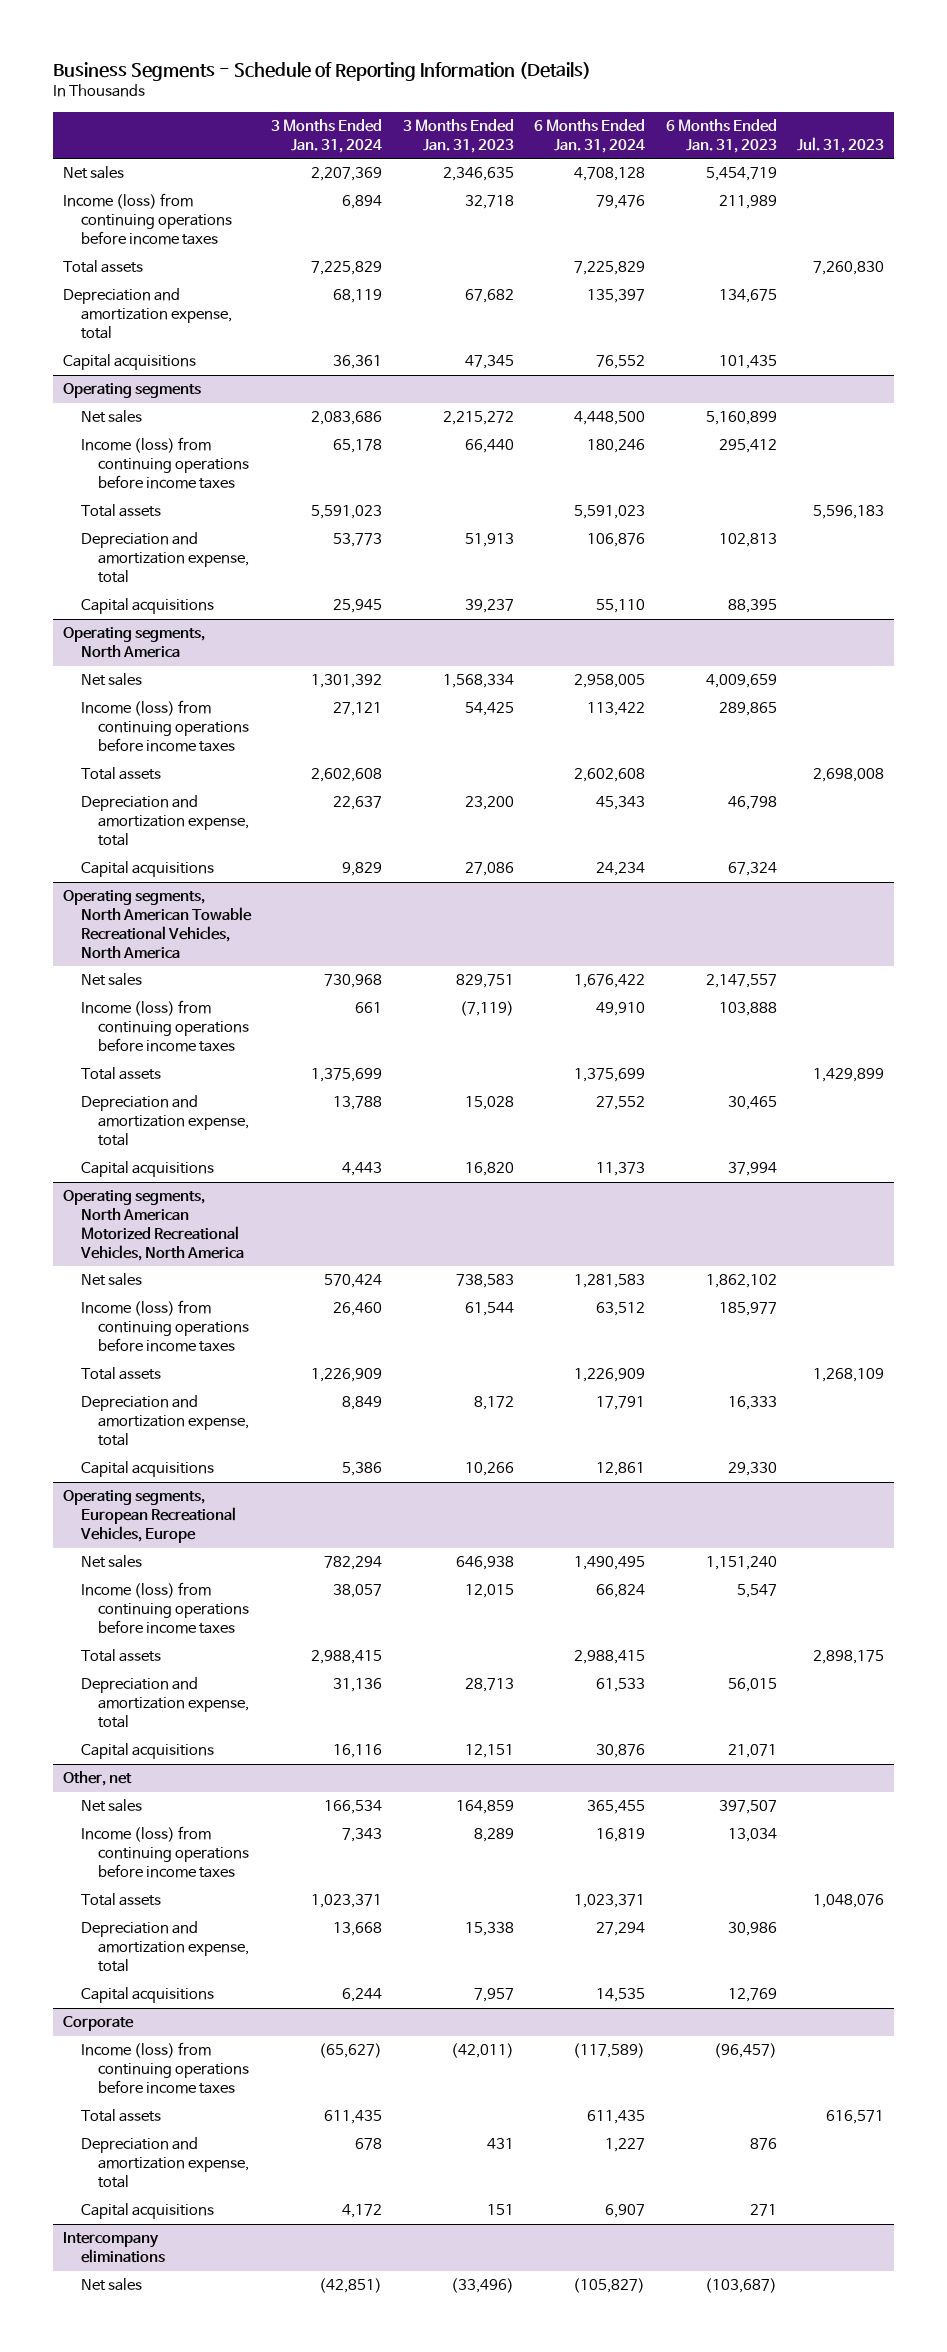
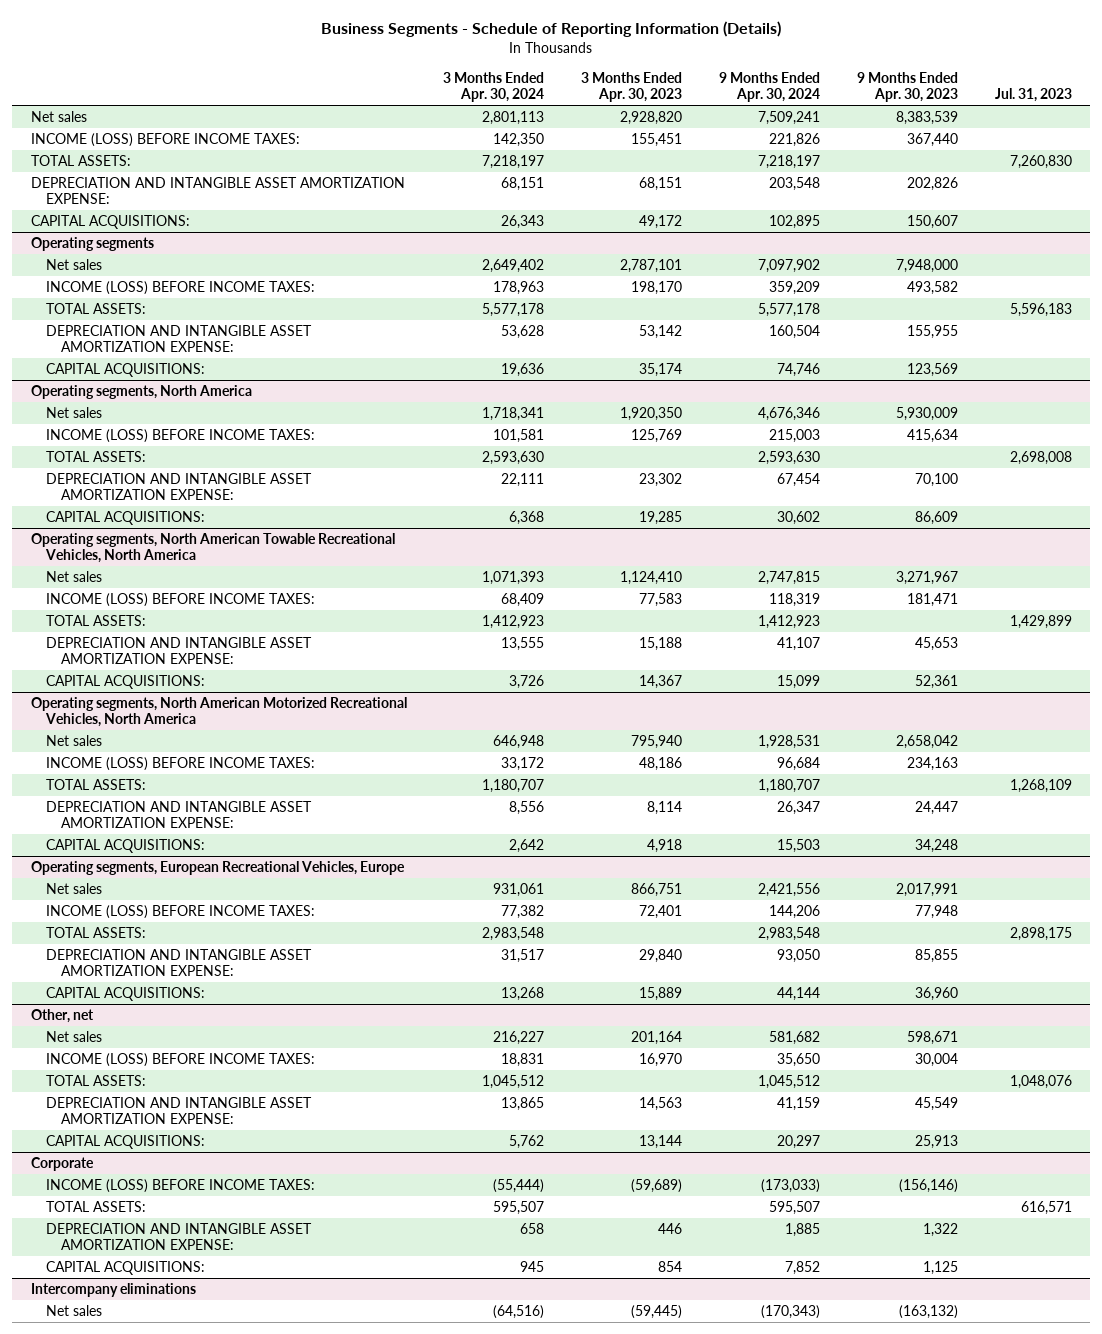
- | 3 Months Ended Jan. 31, 2024 | 3 Months Ended Jan. 31, 2023 | 6 Months Ended Jan. 31, 2024 | 6 Months Ended Jan. 31, 2023 | Jul. 31, 2023
+ | 3 Months Ended Apr. 30, 2024 | 3 Months Ended Apr. 30, 2023 | 9 Months Ended Apr. 30, 2024 | 9 Months Ended Apr. 30, 2023 | Jul. 31, 2023
- Income (loss) from continuing operations before income taxes | 6,894 | 32,718 | 79,476 | 211,989 |
- Total assets | 7,225,829 | | 7,225,829 | | 7,260,830
- Depreciation and amortization expense, total | 68,119 | 67,682 | 135,397 | 134,675 |
- Capital acquisitions | 36,361 | 47,345 | 76,552 | 101,435 |
+ INCOME (LOSS) BEFORE INCOME TAXES: | 142,350 | 155,451 | 221,826 | 367,440 |
+ TOTAL ASSETS: | 7,218,197 | | 7,218,197 | | 7,260,830
+ DEPRECIATION AND INTANGIBLE ASSET AMORTIZATION EXPENSE: | 68,151 | 68,151 | 203,548 | 202,826 |
+ CAPITAL ACQUISITIONS: | 26,343 | 49,172 | 102,895 | 150,607 |
@ Operating segments
- Income (loss) from continuing operations before income taxes | 65,178 | 66,440 | 180,246 | 295,412 |
- Total assets | 5,591,023 | | 5,591,023 | | 5,596,183
- Depreciation and amortization expense, total | 53,773 | 51,913 | 106,876 | 102,813 |
- Capital acquisitions | 25,945 | 39,237 | 55,110 | 88,395 |
+ INCOME (LOSS) BEFORE INCOME TAXES: | 178,963 | 198,170 | 359,209 | 493,582 |
+ TOTAL ASSETS: | 5,577,178 | | 5,577,178 | | 5,596,183
+ DEPRECIATION AND INTANGIBLE ASSET AMORTIZATION EXPENSE: | 53,628 | 53,142 | 160,504 | 155,955 |
+ CAPITAL ACQUISITIONS: | 19,636 | 35,174 | 74,746 | 123,569 |
@ Operating segments, North America
- Income (loss) from continuing operations before income taxes | 27,121 | 54,425 | 113,422 | 289,865 |
- Total assets | 2,602,608 | | 2,602,608 | | 2,698,008
- Depreciation and amortization expense, total | 22,637 | 23,200 | 45,343 | 46,798 |
- Capital acquisitions | 9,829 | 27,086 | 24,234 | 67,324 |
+ INCOME (LOSS) BEFORE INCOME TAXES: | 101,581 | 125,769 | 215,003 | 415,634 |
+ TOTAL ASSETS: | 2,593,630 | | 2,593,630 | | 2,698,008
+ DEPRECIATION AND INTANGIBLE ASSET AMORTIZATION EXPENSE: | 22,111 | 23,302 | 67,454 | 70,100 |
+ CAPITAL ACQUISITIONS: | 6,368 | 19,285 | 30,602 | 86,609 |
@ Operating segments, North American Towable Recreational Vehicles, North America
- Income (loss) from continuing operations before income taxes | 661 | (7,119) | 49,910 | 103,888 |
- Total assets | 1,375,699 | | 1,375,699 | | 1,429,899
- Depreciation and amortization expense, total | 13,788 | 15,028 | 27,552 | 30,465 |
- Capital acquisitions | 4,443 | 16,820 | 11,373 | 37,994 |
+ INCOME (LOSS) BEFORE INCOME TAXES: | 68,409 | 77,583 | 118,319 | 181,471 |
+ TOTAL ASSETS: | 1,412,923 | | 1,412,923 | | 1,429,899
+ DEPRECIATION AND INTANGIBLE ASSET AMORTIZATION EXPENSE: | 13,555 | 15,188 | 41,107 | 45,653 |
+ CAPITAL ACQUISITIONS: | 3,726 | 14,367 | 15,099 | 52,361 |
@ Operating segments, North American Motorized Recreational Vehicles, North America
- Income (loss) from continuing operations before income taxes | 26,460 | 61,544 | 63,512 | 185,977 |
- Total assets | 1,226,909 | | 1,226,909 | | 1,268,109
- Depreciation and amortization expense, total | 8,849 | 8,172 | 17,791 | 16,333 |
- Capital acquisitions | 5,386 | 10,266 | 12,861 | 29,330 |
+ INCOME (LOSS) BEFORE INCOME TAXES: | 33,172 | 48,186 | 96,684 | 234,163 |
+ TOTAL ASSETS: | 1,180,707 | | 1,180,707 | | 1,268,109
+ DEPRECIATION AND INTANGIBLE ASSET AMORTIZATION EXPENSE: | 8,556 | 8,114 | 26,347 | 24,447 |
+ CAPITAL ACQUISITIONS: | 2,642 | 4,918 | 15,503 | 34,248 |
@ Operating segments, European Recreational Vehicles, Europe
- Income (loss) from continuing operations before income taxes | 38,057 | 12,015 | 66,824 | 5,547 |
- Total assets | 2,988,415 | | 2,988,415 | | 2,898,175
- Depreciation and amortization expense, total | 31,136 | 28,713 | 61,533 | 56,015 |
- Capital acquisitions | 16,116 | 12,151 | 30,876 | 21,071 |
+ INCOME (LOSS) BEFORE INCOME TAXES: | 77,382 | 72,401 | 144,206 | 77,948 |
+ TOTAL ASSETS: | 2,983,548 | | 2,983,548 | | 2,898,175
+ DEPRECIATION AND INTANGIBLE ASSET AMORTIZATION EXPENSE: | 31,517 | 29,840 | 93,050 | 85,855 |
+ CAPITAL ACQUISITIONS: | 13,268 | 15,889 | 44,144 | 36,960 |
@ Other, net
- Income (loss) from continuing operations before income taxes | 7,343 | 8,289 | 16,819 | 13,034 |
- Total assets | 1,023,371 | | 1,023,371 | | 1,048,076
- Depreciation and amortization expense, total | 13,668 | 15,338 | 27,294 | 30,986 |
- Capital acquisitions | 6,244 | 7,957 | 14,535 | 12,769 |
+ INCOME (LOSS) BEFORE INCOME TAXES: | 18,831 | 16,970 | 35,650 | 30,004 |
+ TOTAL ASSETS: | 1,045,512 | | 1,045,512 | | 1,048,076
+ DEPRECIATION AND INTANGIBLE ASSET AMORTIZATION EXPENSE: | 13,865 | 14,563 | 41,159 | 45,549 |
+ CAPITAL ACQUISITIONS: | 5,762 | 13,144 | 20,297 | 25,913 |
@ Corporate
- Income (loss) from continuing operations before income taxes | (65,627) | (42,011) | (117,589) | (96,457) |
- Total assets | 611,435 | | 611,435 | | 616,571
- Depreciation and amortization expense, total | 678 | 431 | 1,227 | 876 |
- Capital acquisitions | 4,172 | 151 | 6,907 | 271 |
+ INCOME (LOSS) BEFORE INCOME TAXES: | (55,444) | (59,689) | (173,033) | (156,146) |
+ TOTAL ASSETS: | 595,507 | | 595,507 | | 616,571
+ DEPRECIATION AND INTANGIBLE ASSET AMORTIZATION EXPENSE: | 658 | 446 | 1,885 | 1,322 |
+ CAPITAL ACQUISITIONS: | 945 | 854 | 7,852 | 1,125 |

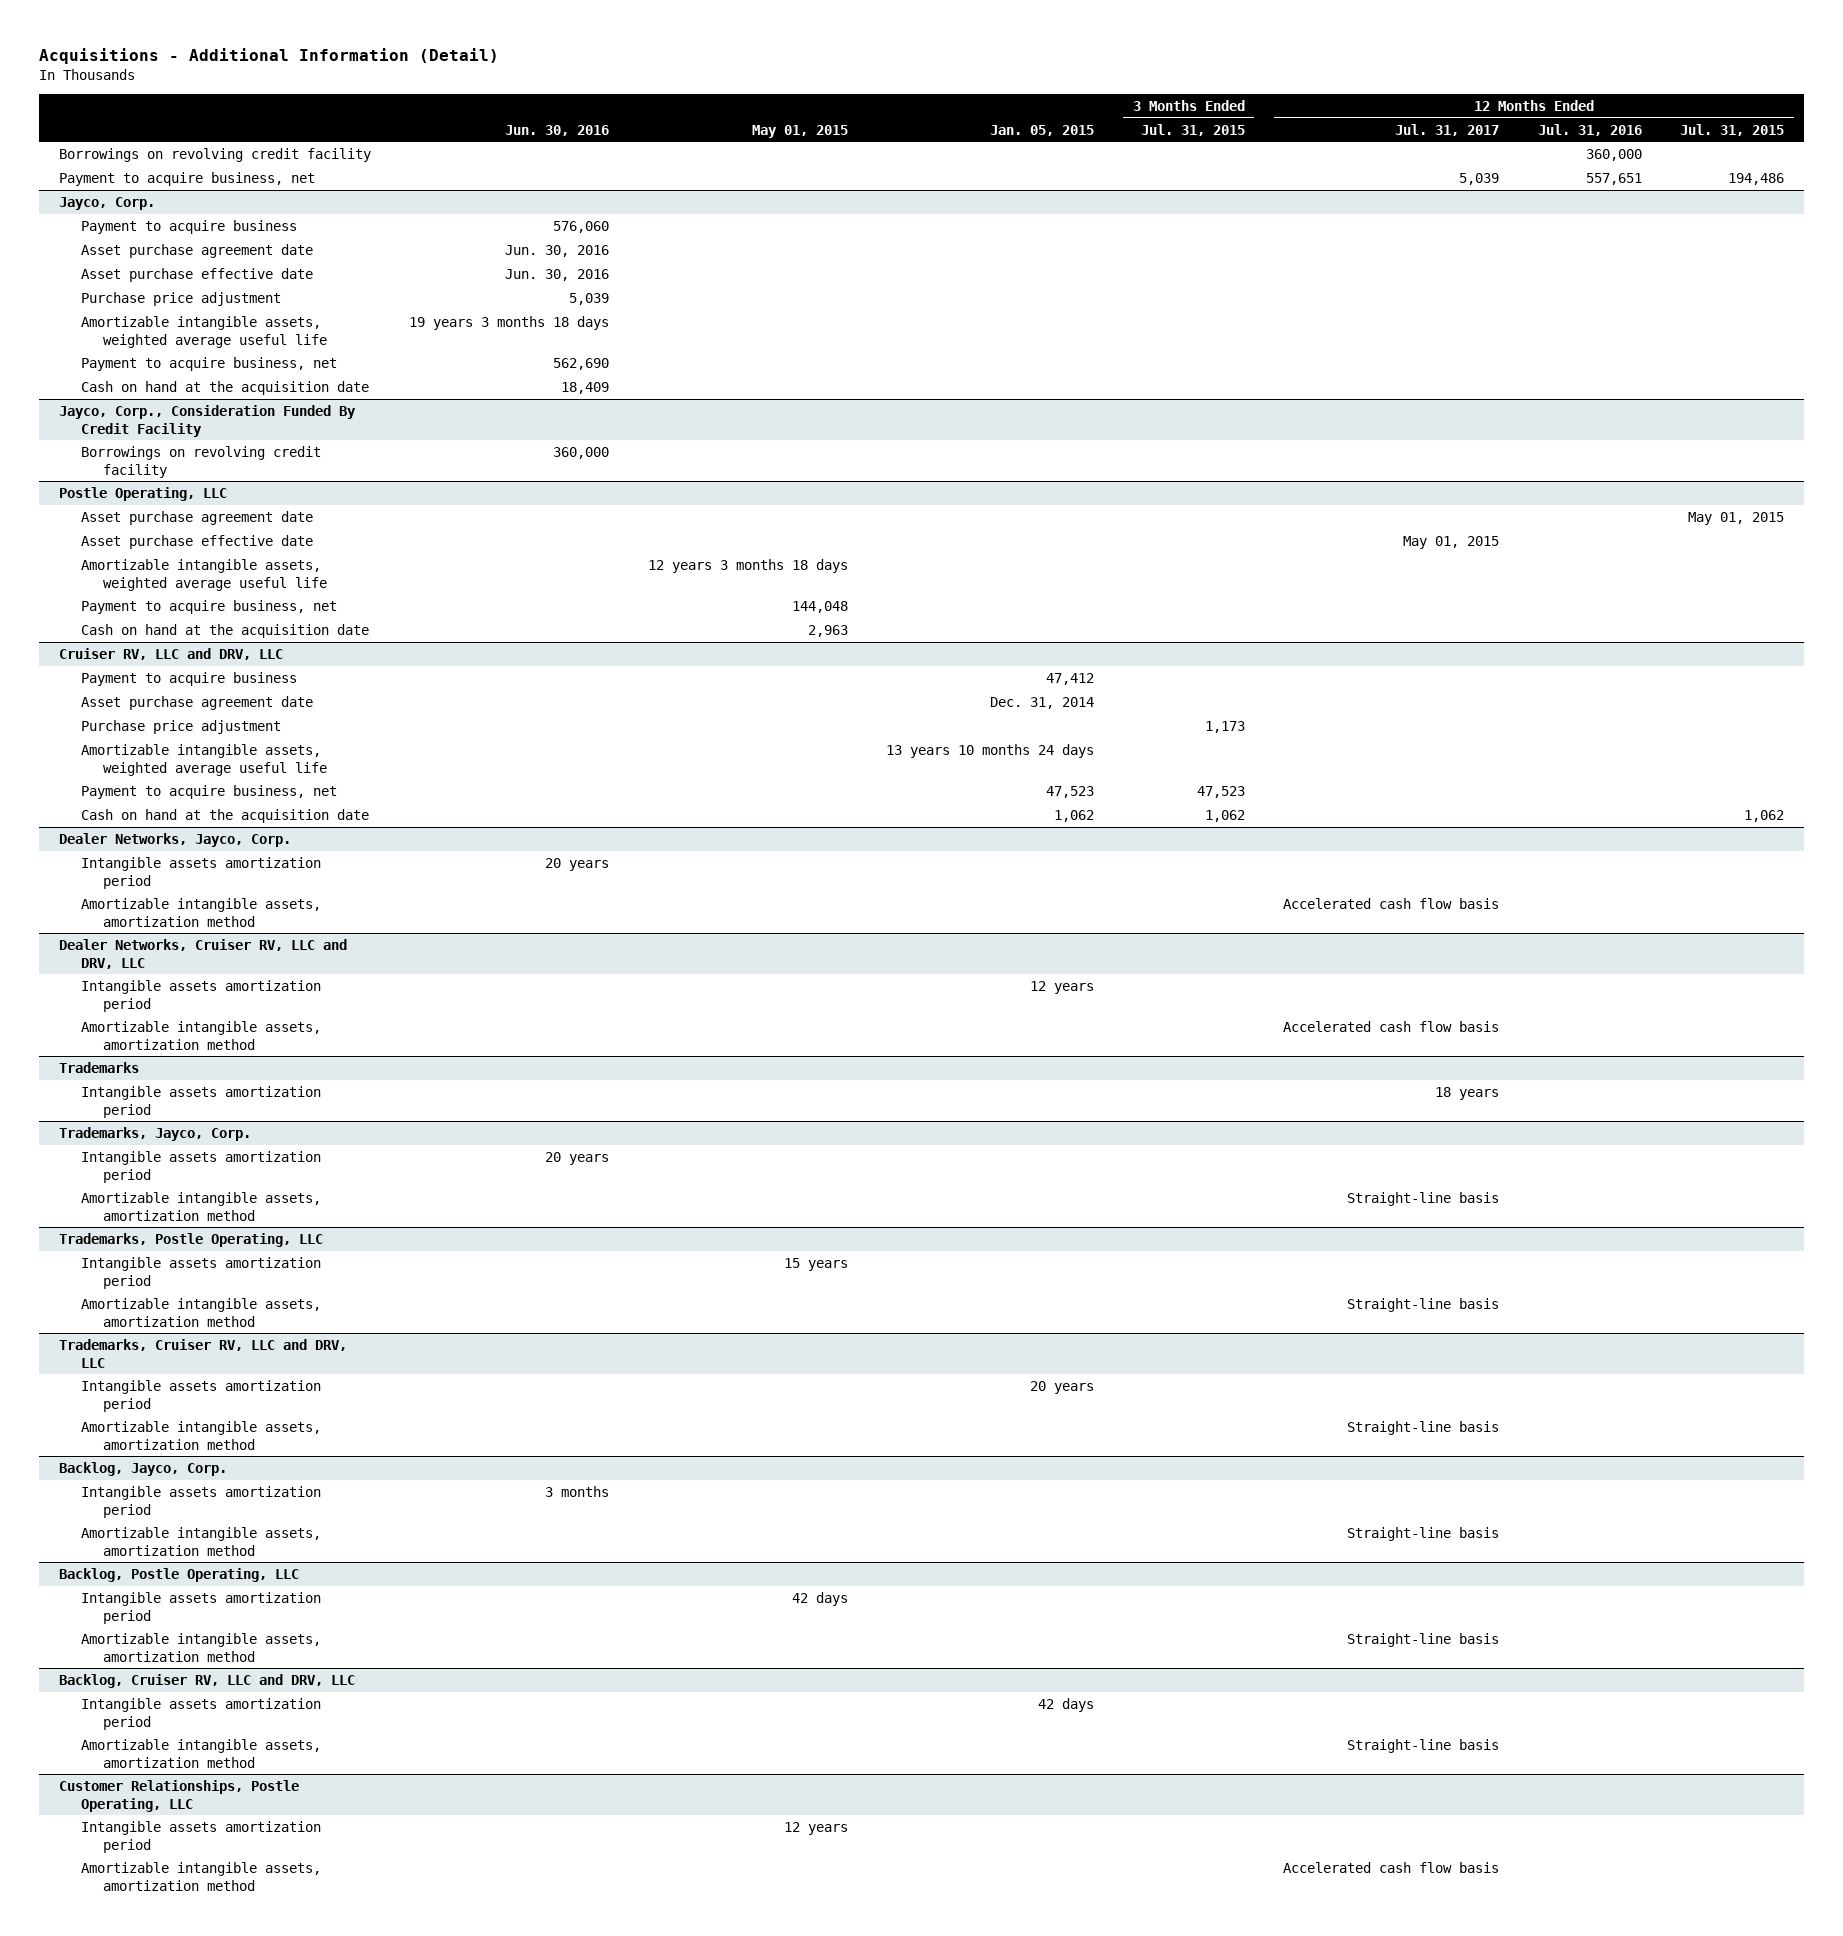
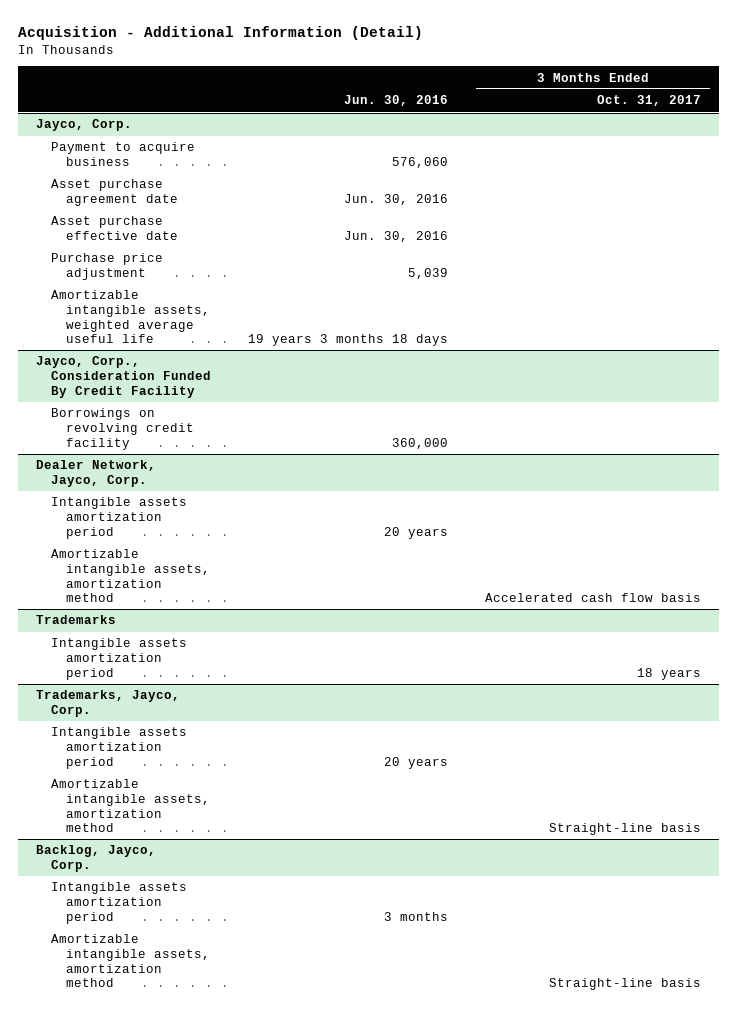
- Acquisitions - Additional Information (Detail)
+ Acquisition - Additional Information (Detail)
- | Jun. 30, 2016 | May 01, 2015 | Jan. 05, 2015 | 3 Months Ended Jul. 31, 2015 | 12 Months Ended Jul. 31, 2017 | 12 Months Ended Jul. 31, 2016 | 12 Months Ended Jul. 31, 2015
+ | Jun. 30, 2016 | 3 Months Ended Oct. 31, 2017
- Borrowings on revolving credit facility | | | | | | 360,000 |
- Payment to acquire business, net | | | | | 5,039 | 557,651 | 194,486
@ Jayco, Corp.
- Payment to acquire business, net | 562,690 | | | | | |
- Cash on hand at the acquisition date | 18,409 | | | | | |
- Postle Operating, LLC
- Asset purchase agreement date | | | | | | | May 01, 2015
- Asset purchase effective date | | | | | May 01, 2015 | |
- Amortizable intangible assets, weighted average useful life | | 12 years 3 months 18 days | | | | |
- Payment to acquire business, net | | 144,048 | | | | |
- Cash on hand at the acquisition date | | 2,963 | | | | |
- Cruiser RV, LLC and DRV, LLC
- Payment to acquire business | | | 47,412 | | | |
- Asset purchase agreement date | | | Dec. 31, 2014 | | | |
- Purchase price adjustment | | | | 1,173 | | |
- Amortizable intangible assets, weighted average useful life | | | 13 years 10 months 24 days | | | |
- Payment to acquire business, net | | | 47,523 | 47,523 | | |
- Cash on hand at the acquisition date | | | 1,062 | 1,062 | | | 1,062
- Dealer Networks, Jayco, Corp.
+ Dealer Network, Jayco, Corp.
- Dealer Networks, Cruiser RV, LLC and DRV, LLC
- Intangible assets amortization period | | | 12 years | | | |
- Amortizable intangible assets, amortization method | | | | | Accelerated cash flow basis | |
- Trademarks, Postle Operating, LLC
- Intangible assets amortization period | | 15 years | | | | |
- Amortizable intangible assets, amortization method | | | | | Straight-line basis | |
- Trademarks, Cruiser RV, LLC and DRV, LLC
- Intangible assets amortization period | | | 20 years | | | |
- Amortizable intangible assets, amortization method | | | | | Straight-line basis | |
- Backlog, Postle Operating, LLC
- Intangible assets amortization period | | 42 days | | | | |
- Amortizable intangible assets, amortization method | | | | | Straight-line basis | |
- Backlog, Cruiser RV, LLC and DRV, LLC
- Intangible assets amortization period | | | 42 days | | | |
- Amortizable intangible assets, amortization method | | | | | Straight-line basis | |
- Customer Relationships, Postle Operating, LLC
- Intangible assets amortization period | | 12 years | | | | |
- Amortizable intangible assets, amortization method | | | | | Accelerated cash flow basis | |

